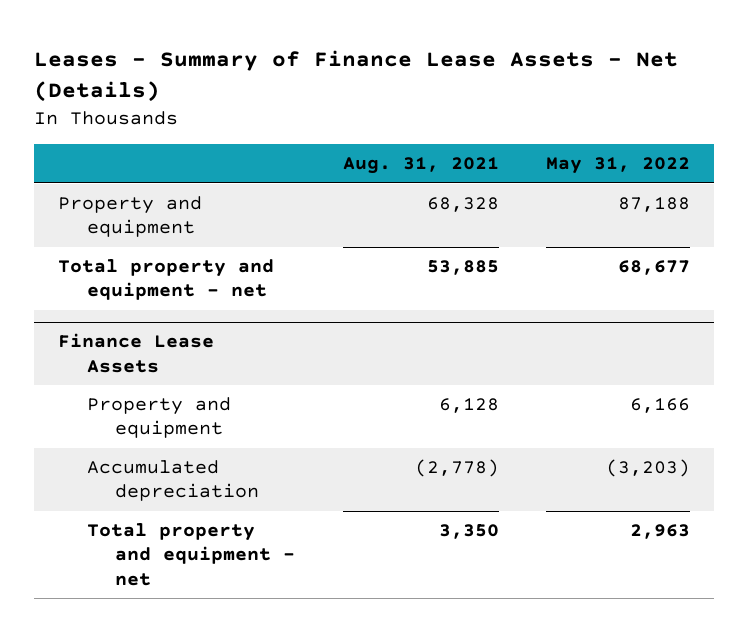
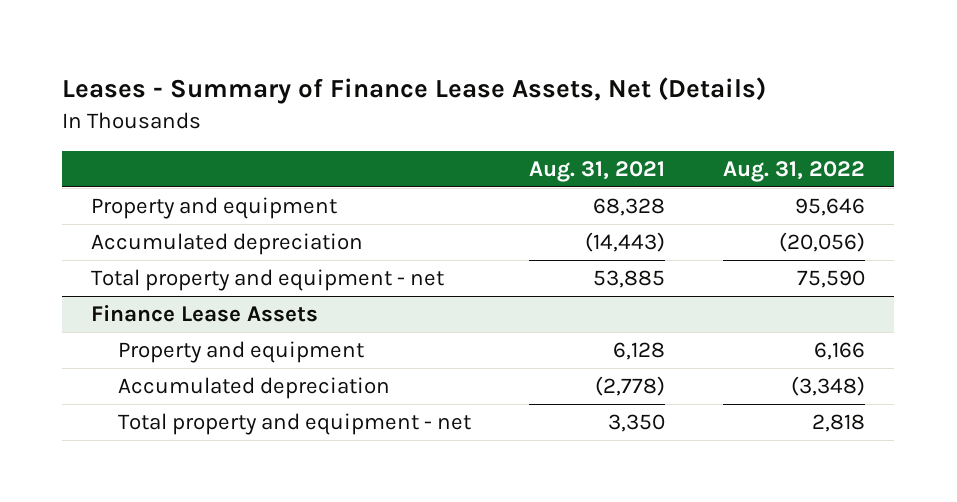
- Leases - Summary of Finance Lease Assets - Net (Details)
+ Leases - Summary of Finance Lease Assets, Net (Details)
- | Aug. 31, 2021 | May 31, 2022
+ | Aug. 31, 2021 | Aug. 31, 2022
+ Accumulated depreciation | (14,443) | (20,056)

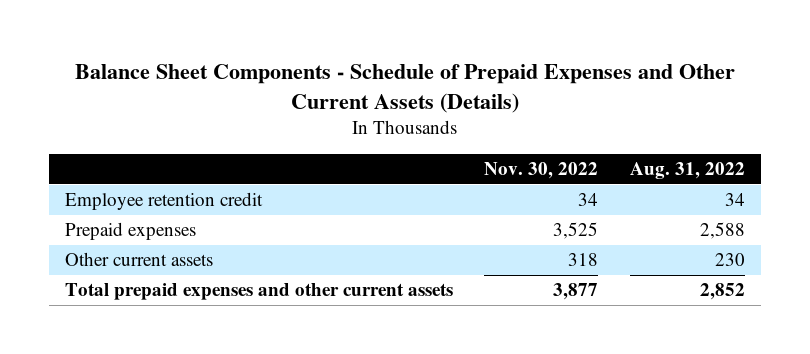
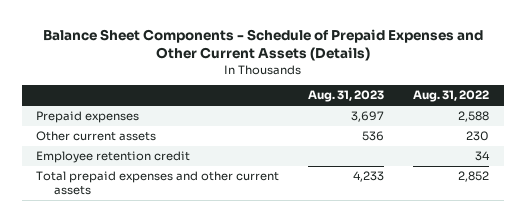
- | Nov. 30, 2022 | Aug. 31, 2022
+ | Aug. 31, 2023 | Aug. 31, 2022
moved down: Employee retention credit | | 34

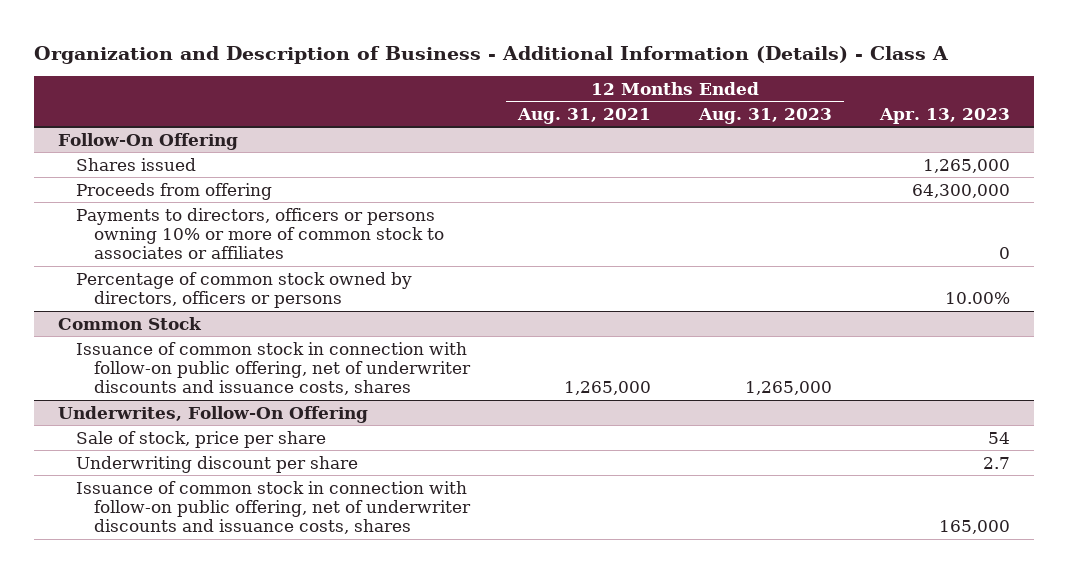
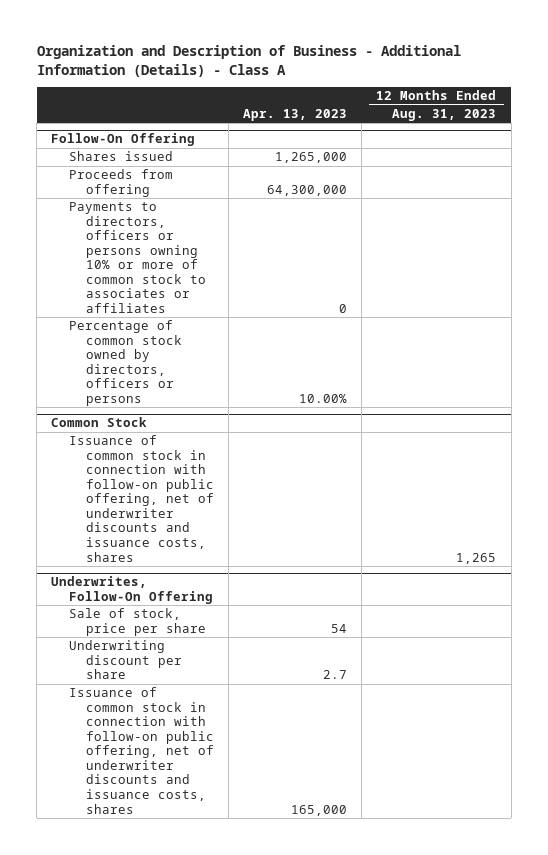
- | 12 Months Ended Aug. 31, 2021 | 12 Months Ended Aug. 31, 2023 | Apr. 13, 2023
+ | Apr. 13, 2023 | 12 Months Ended Aug. 31, 2023
@ Common Stock
- Issuance of common stock in connection with follow-on public offering, net of underwriter discounts and issuance costs, shares | 1,265,000 | 1,265,000 |
+ Issuance of common stock in connection with follow-on public offering, net of underwriter discounts and issuance costs, shares | | 1,265

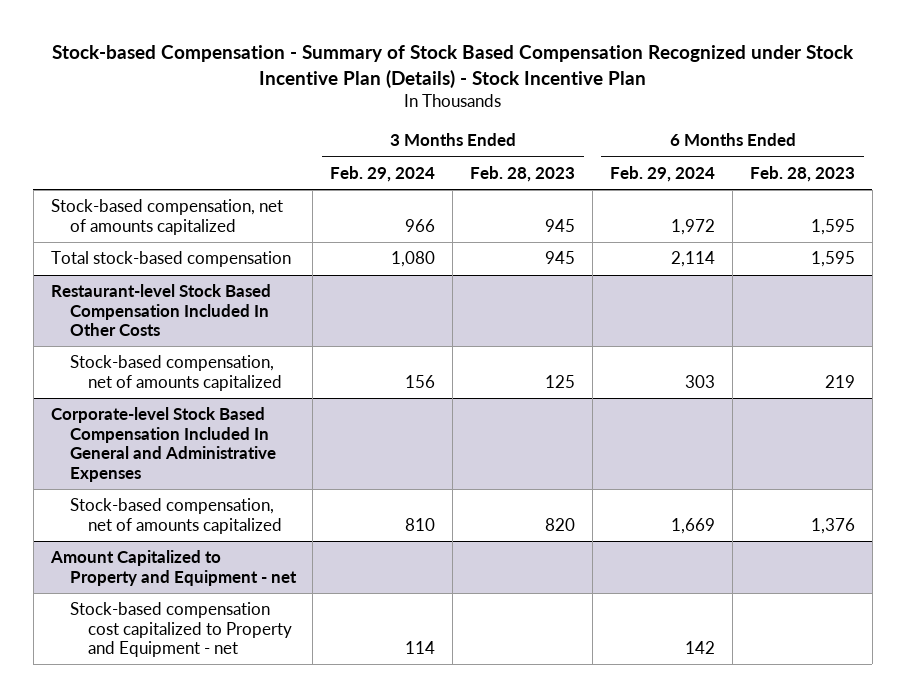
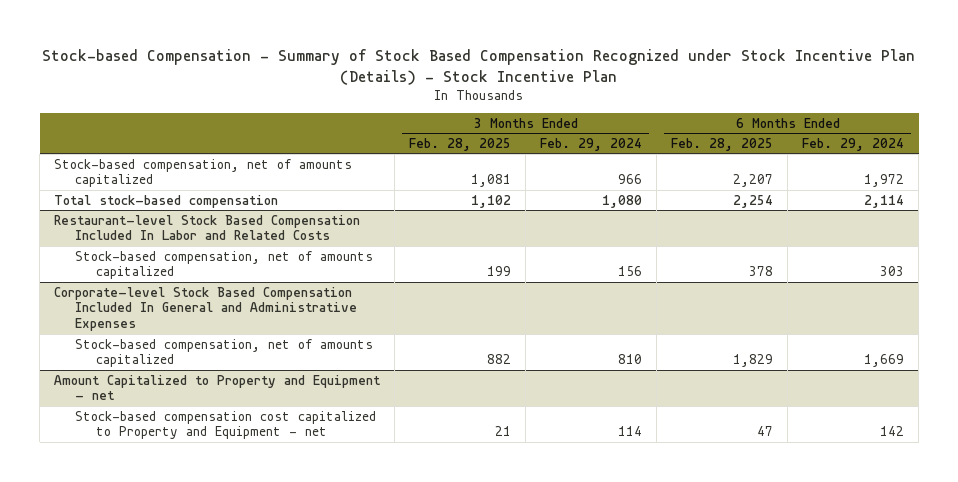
- | 3 Months Ended Feb. 29, 2024 | 3 Months Ended Feb. 28, 2023 | 6 Months Ended Feb. 29, 2024 | 6 Months Ended Feb. 28, 2023
+ | 3 Months Ended Feb. 28, 2025 | 3 Months Ended Feb. 29, 2024 | 6 Months Ended Feb. 28, 2025 | 6 Months Ended Feb. 29, 2024
- Restaurant-level Stock Based Compensation Included In Other Costs
+ Restaurant-level Stock Based Compensation Included In Labor and Related Costs

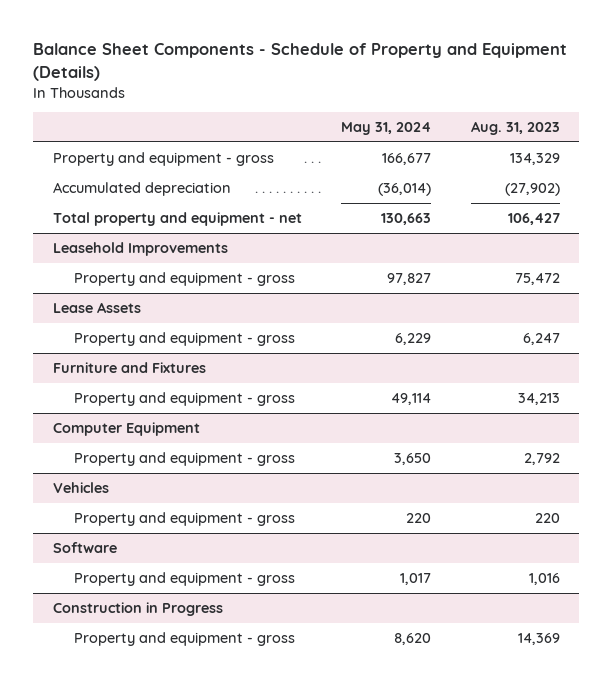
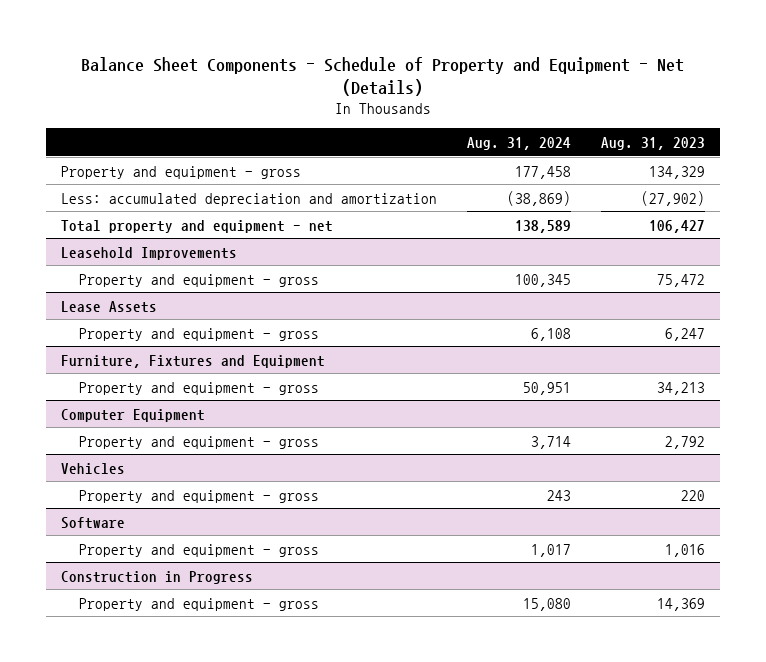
- Balance Sheet Components - Schedule of Property and Equipment (Details)
+ Balance Sheet Components - Schedule of Property and Equipment - Net (Details)
- | May 31, 2024 | Aug. 31, 2023
+ | Aug. 31, 2024 | Aug. 31, 2023
- Accumulated depreciation | (36,014) | (27,902)
+ Less: accumulated depreciation and amortization | (38,869) | (27,902)
- Furniture and Fixtures
+ Furniture, Fixtures and Equipment

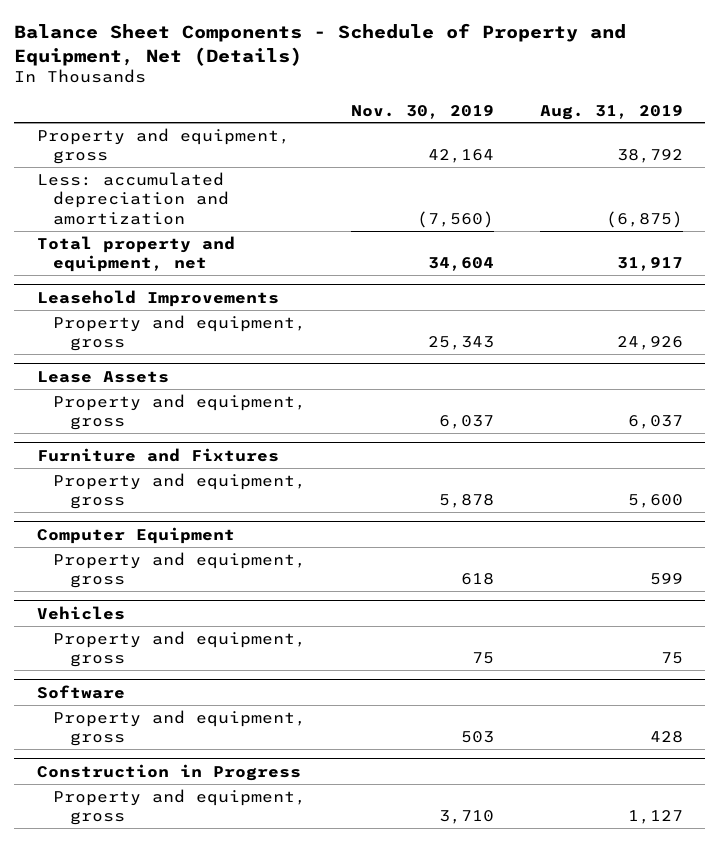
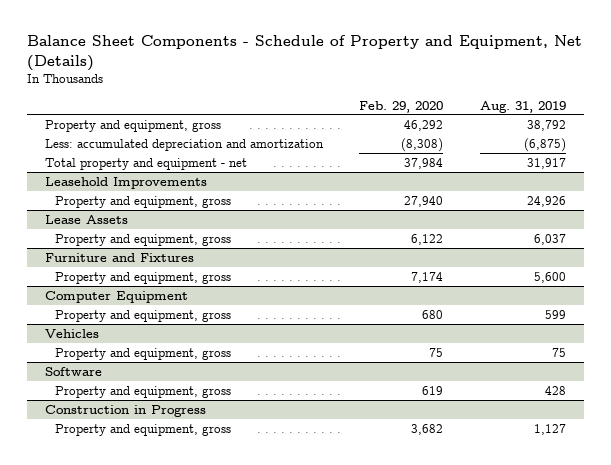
- | Nov. 30, 2019 | Aug. 31, 2019
+ | Feb. 29, 2020 | Aug. 31, 2019
- Total property and equipment, net | 34,604 | 31,917
+ Total property and equipment - net | 37,984 | 31,917

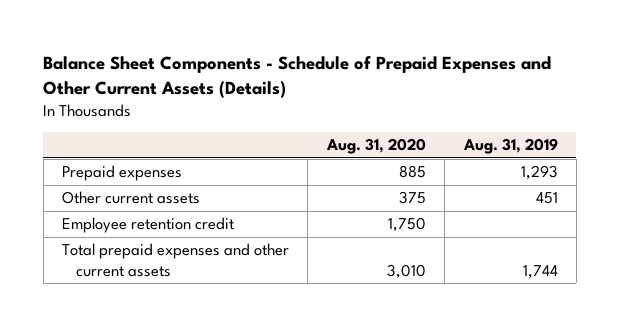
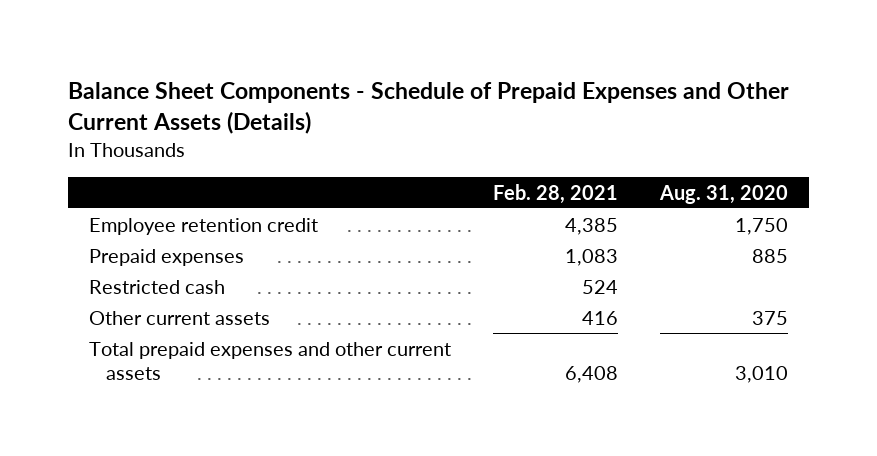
- | Aug. 31, 2020 | Aug. 31, 2019
+ | Feb. 28, 2021 | Aug. 31, 2020
moved up: Employee retention credit | 4,385 | 1,750
+ Restricted cash | 524 |

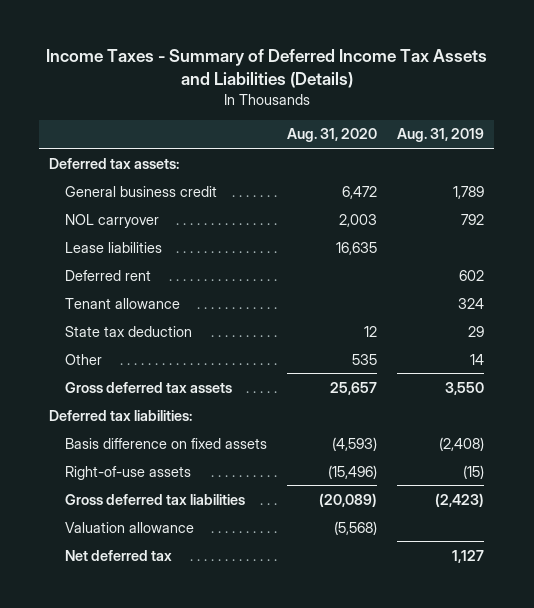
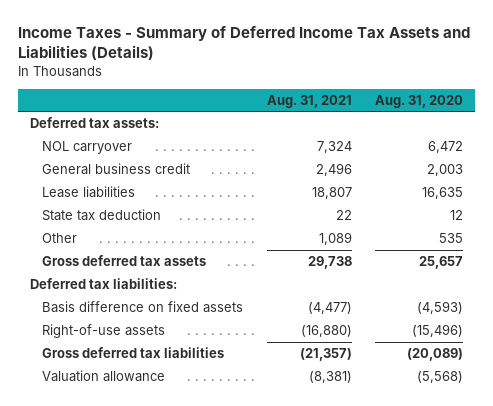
- | Aug. 31, 2020 | Aug. 31, 2019
+ | Aug. 31, 2021 | Aug. 31, 2020
- General business credit | 6,472 | 1,789
- NOL carryover | 2,003 | 792
+ NOL carryover | 7,324 | 6,472
+ General business credit | 2,496 | 2,003
- Deferred rent | | 602
- Tenant allowance | | 324
- Net deferred tax | | 1,127

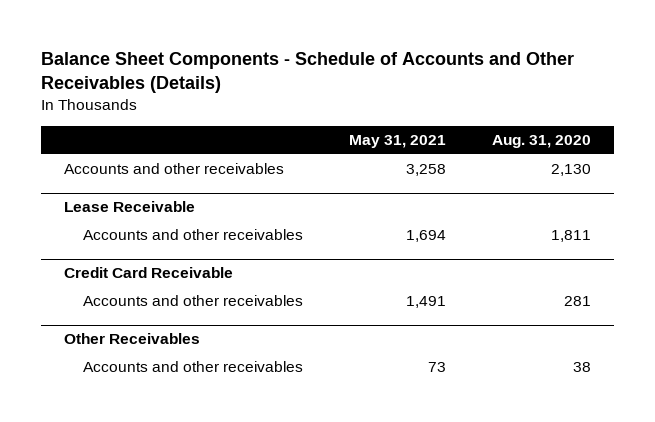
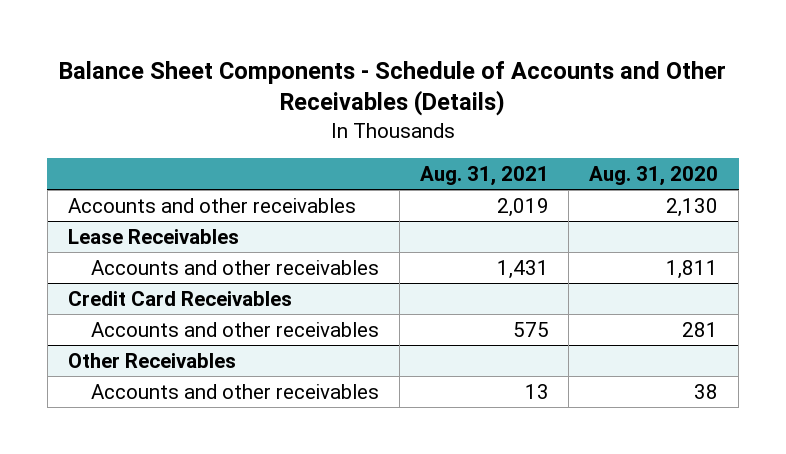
- | May 31, 2021 | Aug. 31, 2020
+ | Aug. 31, 2021 | Aug. 31, 2020
- Lease Receivable
+ Lease Receivables
- Credit Card Receivable
+ Credit Card Receivables

